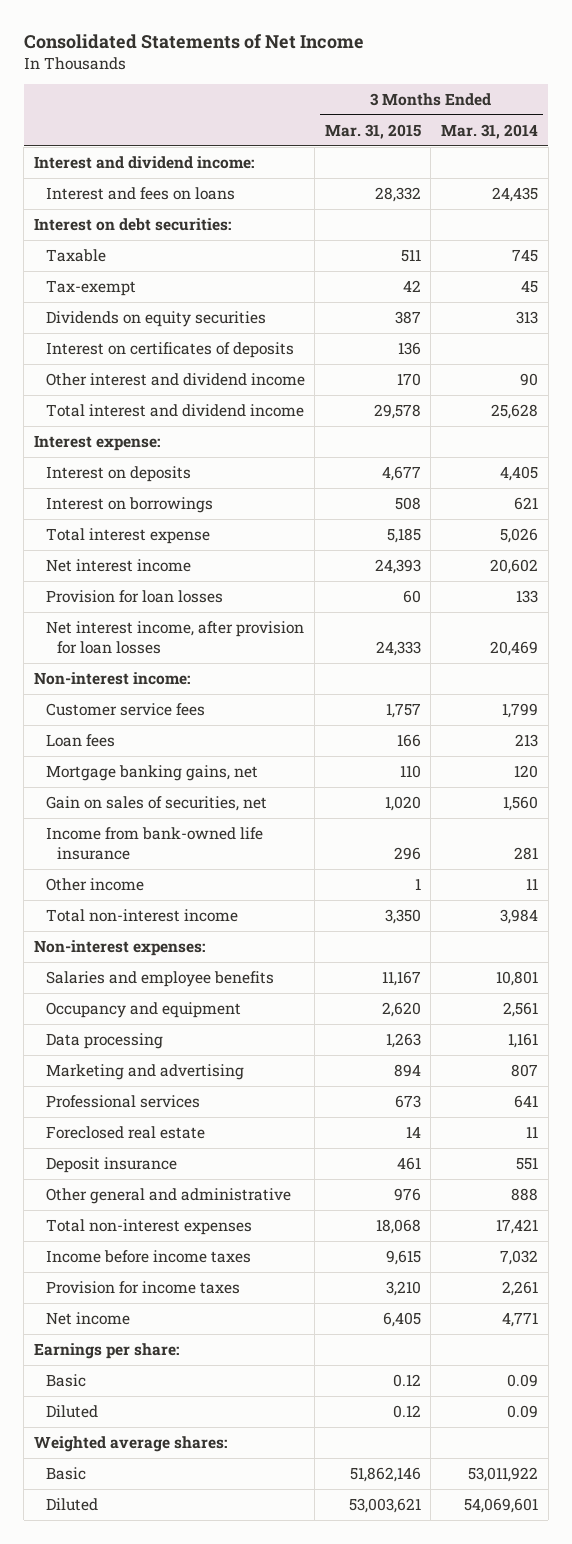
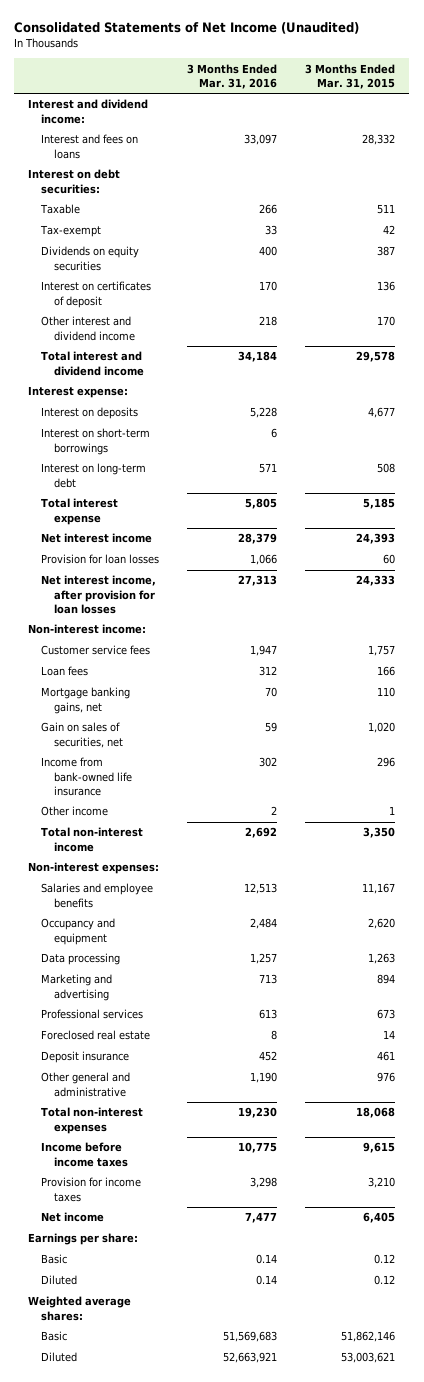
- Consolidated Statements of Net Income
+ Consolidated Statements of Net Income (Unaudited)
- | 3 Months Ended Mar. 31, 2015 | 3 Months Ended Mar. 31, 2014
+ | 3 Months Ended Mar. 31, 2016 | 3 Months Ended Mar. 31, 2015
- Interest on certificates of deposits | 136 |
+ Interest on certificates of deposit | 170 | 136
- Interest on borrowings | 508 | 621
+ Interest on short-term borrowings | 6 |
+ Interest on long-term debt | 571 | 508

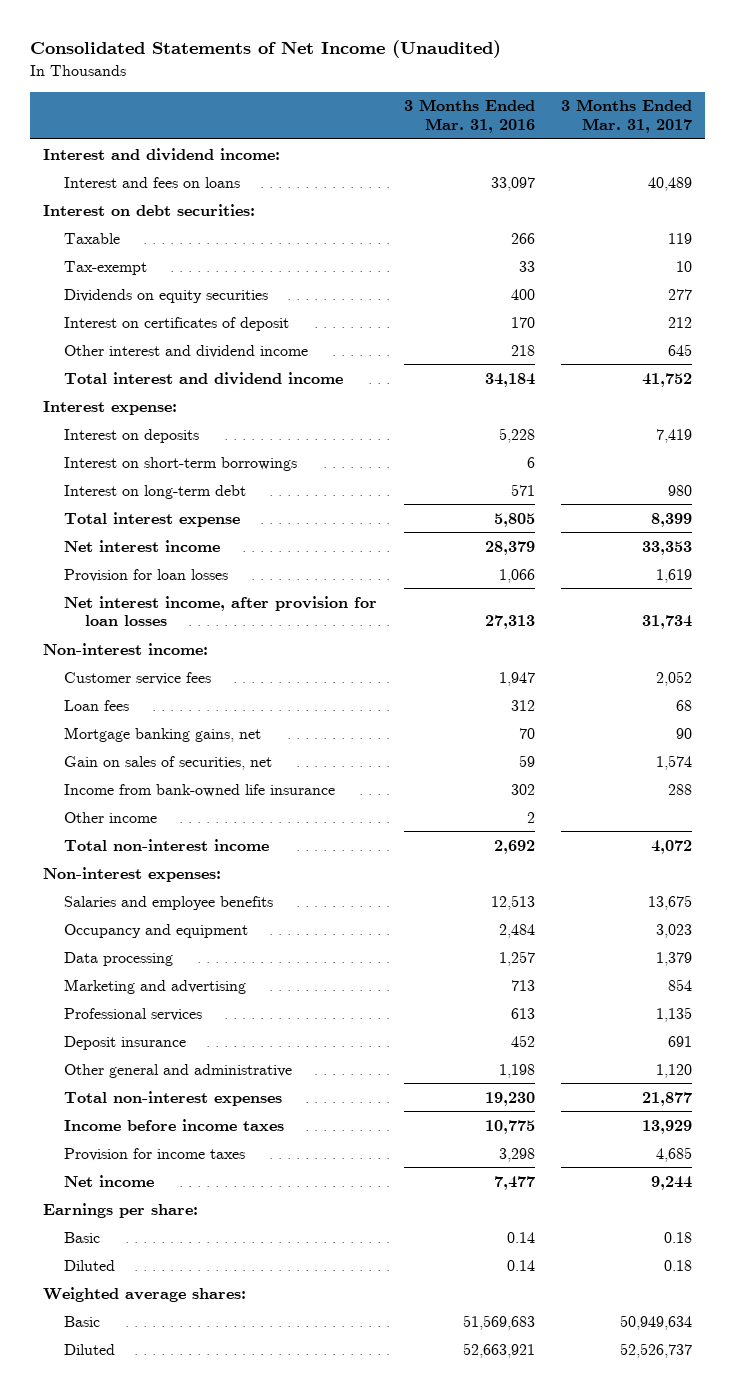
- | 3 Months Ended Mar. 31, 2016 | 3 Months Ended Mar. 31, 2015
+ | 3 Months Ended Mar. 31, 2016 | 3 Months Ended Mar. 31, 2017
- Foreclosed real estate | 8 | 14
- Other general and administrative | 1,190 | 976
+ Other general and administrative | 1,198 | 1,120

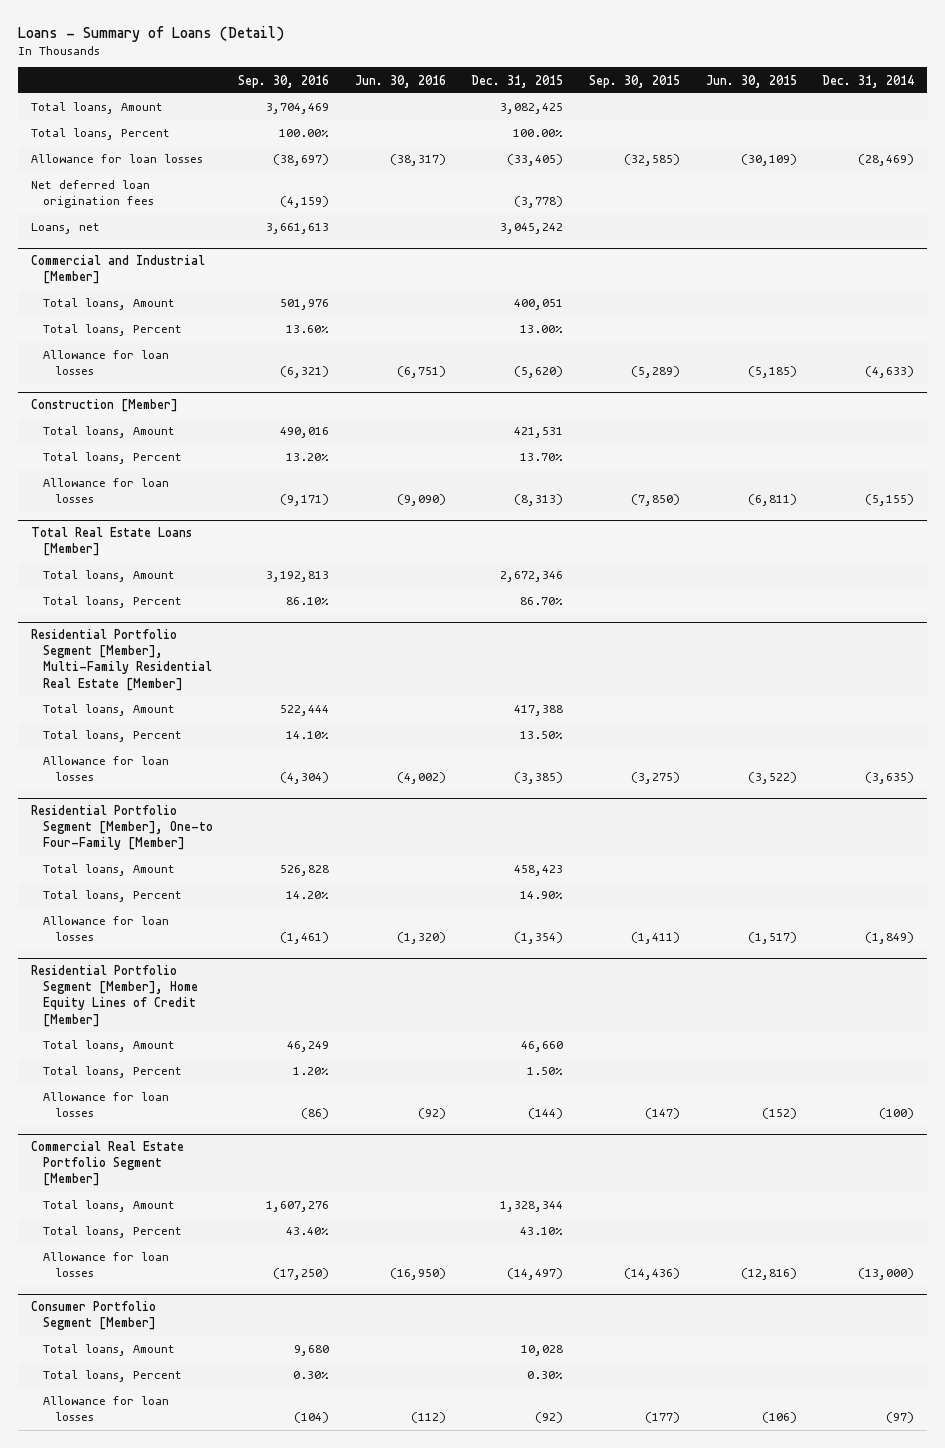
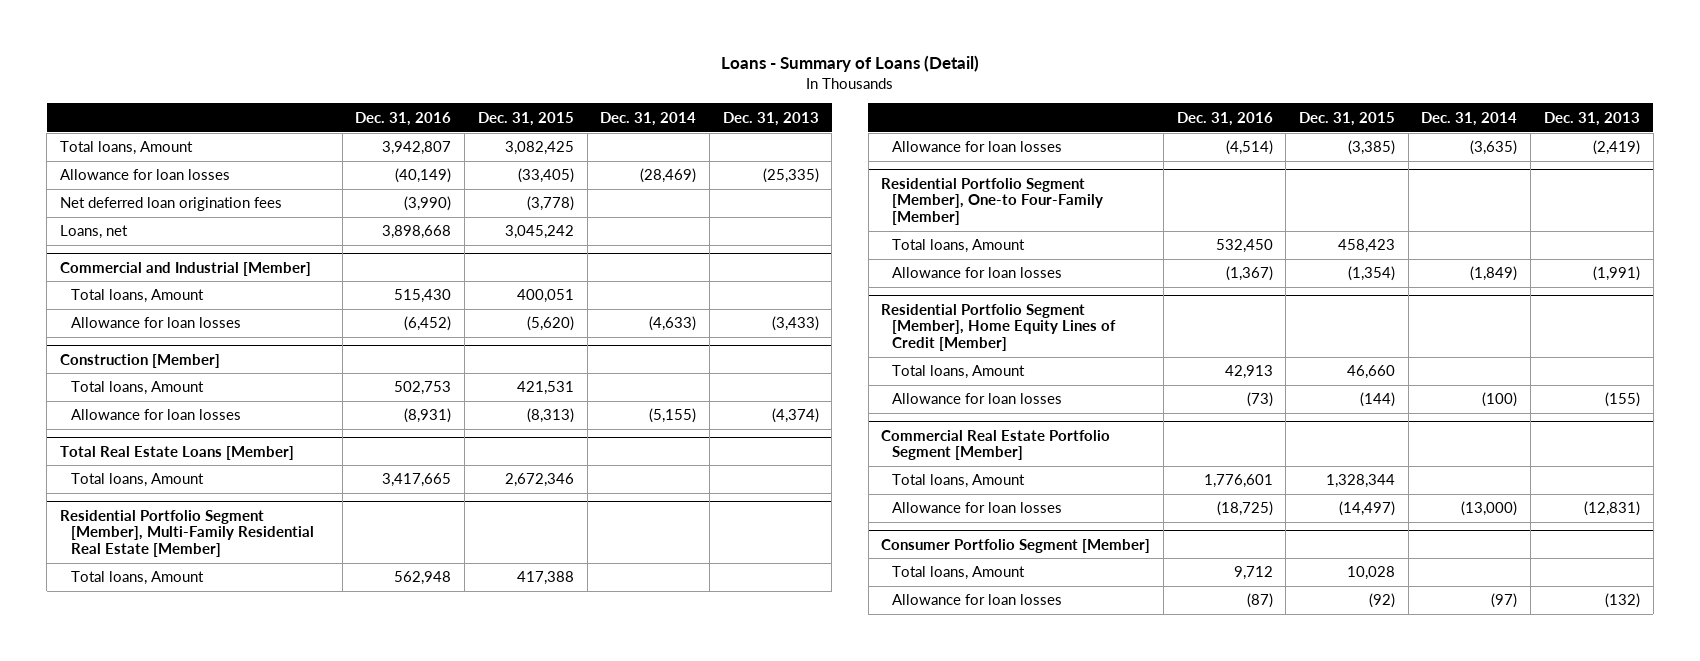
- | Sep. 30, 2016 | Jun. 30, 2016 | Dec. 31, 2015 | Sep. 30, 2015 | Jun. 30, 2015 | Dec. 31, 2014
+ | Dec. 31, 2016 | Dec. 31, 2015 | Dec. 31, 2014 | Dec. 31, 2013
- Total loans, Percent | 100.00% | | 100.00% | | |
@ Commercial and Industrial [Member]
- Total loans, Percent | 13.60% | | 13.00% | | |
@ Construction [Member]
- Total loans, Percent | 13.20% | | 13.70% | | |
@ Total Real Estate Loans [Member]
- Total loans, Percent | 86.10% | | 86.70% | | |
@ Residential Portfolio Segment [Member], Multi-Family Residential Real Estate [Member]
- Total loans, Percent | 14.10% | | 13.50% | | |
@ Residential Portfolio Segment [Member], One-to Four-Family [Member]
- Total loans, Percent | 14.20% | | 14.90% | | |
@ Residential Portfolio Segment [Member], Home Equity Lines of Credit [Member]
- Total loans, Percent | 1.20% | | 1.50% | | |
@ Commercial Real Estate Portfolio Segment [Member]
- Total loans, Percent | 43.40% | | 43.10% | | |
@ Consumer Portfolio Segment [Member]
- Total loans, Percent | 0.30% | | 0.30% | | |

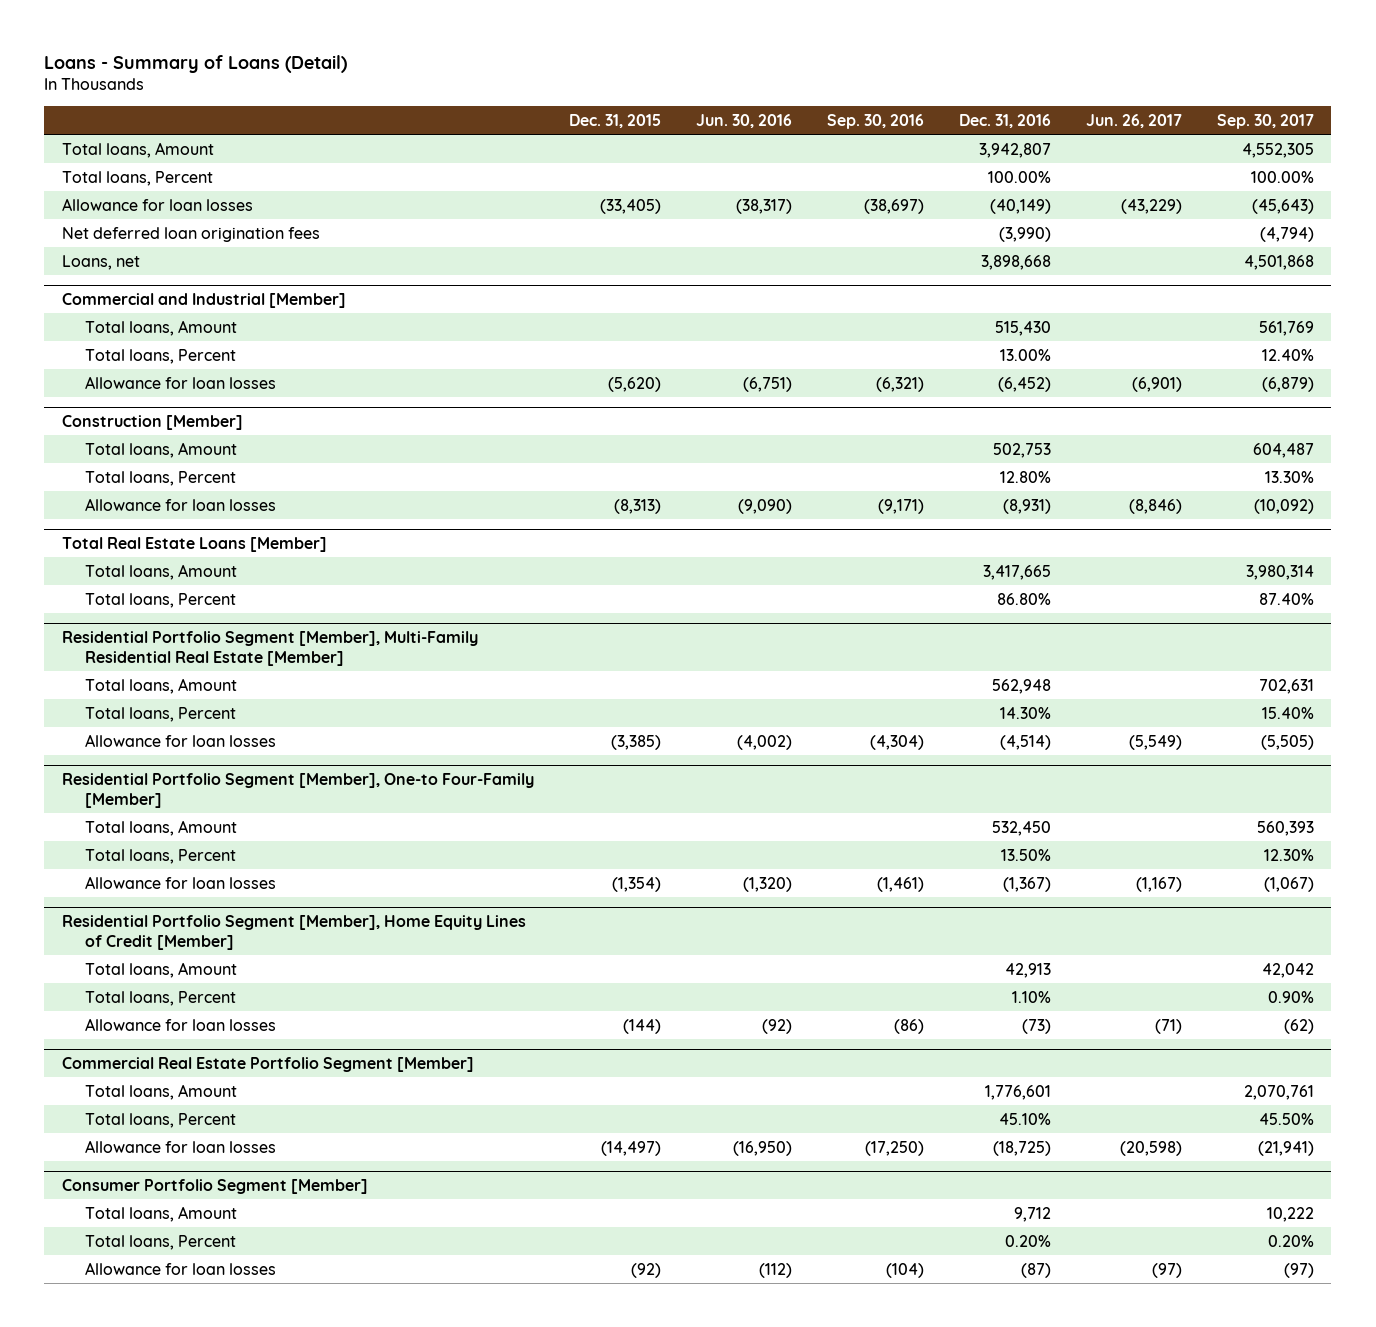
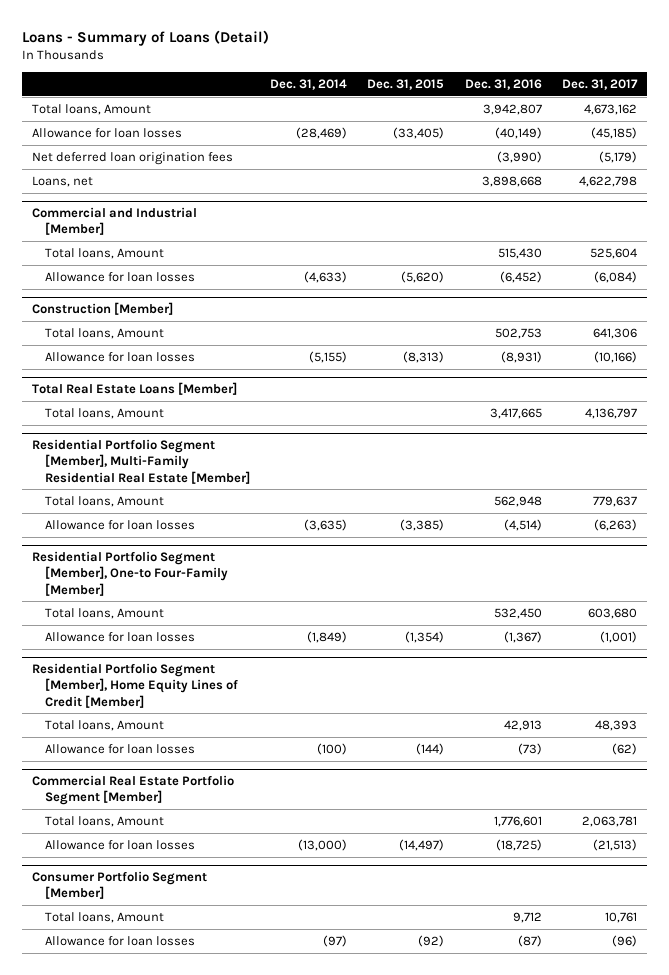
- | Dec. 31, 2015 | Jun. 30, 2016 | Sep. 30, 2016 | Dec. 31, 2016 | Jun. 26, 2017 | Sep. 30, 2017
+ | Dec. 31, 2014 | Dec. 31, 2015 | Dec. 31, 2016 | Dec. 31, 2017
- Total loans, Percent | | | | 100.00% | | 100.00%
@ Commercial and Industrial [Member]
- Total loans, Percent | | | | 13.00% | | 12.40%
@ Construction [Member]
- Total loans, Percent | | | | 12.80% | | 13.30%
@ Total Real Estate Loans [Member]
- Total loans, Percent | | | | 86.80% | | 87.40%
@ Residential Portfolio Segment [Member], Multi-Family Residential Real Estate [Member]
- Total loans, Percent | | | | 14.30% | | 15.40%
@ Residential Portfolio Segment [Member], One-to Four-Family [Member]
- Total loans, Percent | | | | 13.50% | | 12.30%
@ Residential Portfolio Segment [Member], Home Equity Lines of Credit [Member]
- Total loans, Percent | | | | 1.10% | | 0.90%
@ Commercial Real Estate Portfolio Segment [Member]
- Total loans, Percent | | | | 45.10% | | 45.50%
@ Consumer Portfolio Segment [Member]
- Total loans, Percent | | | | 0.20% | | 0.20%

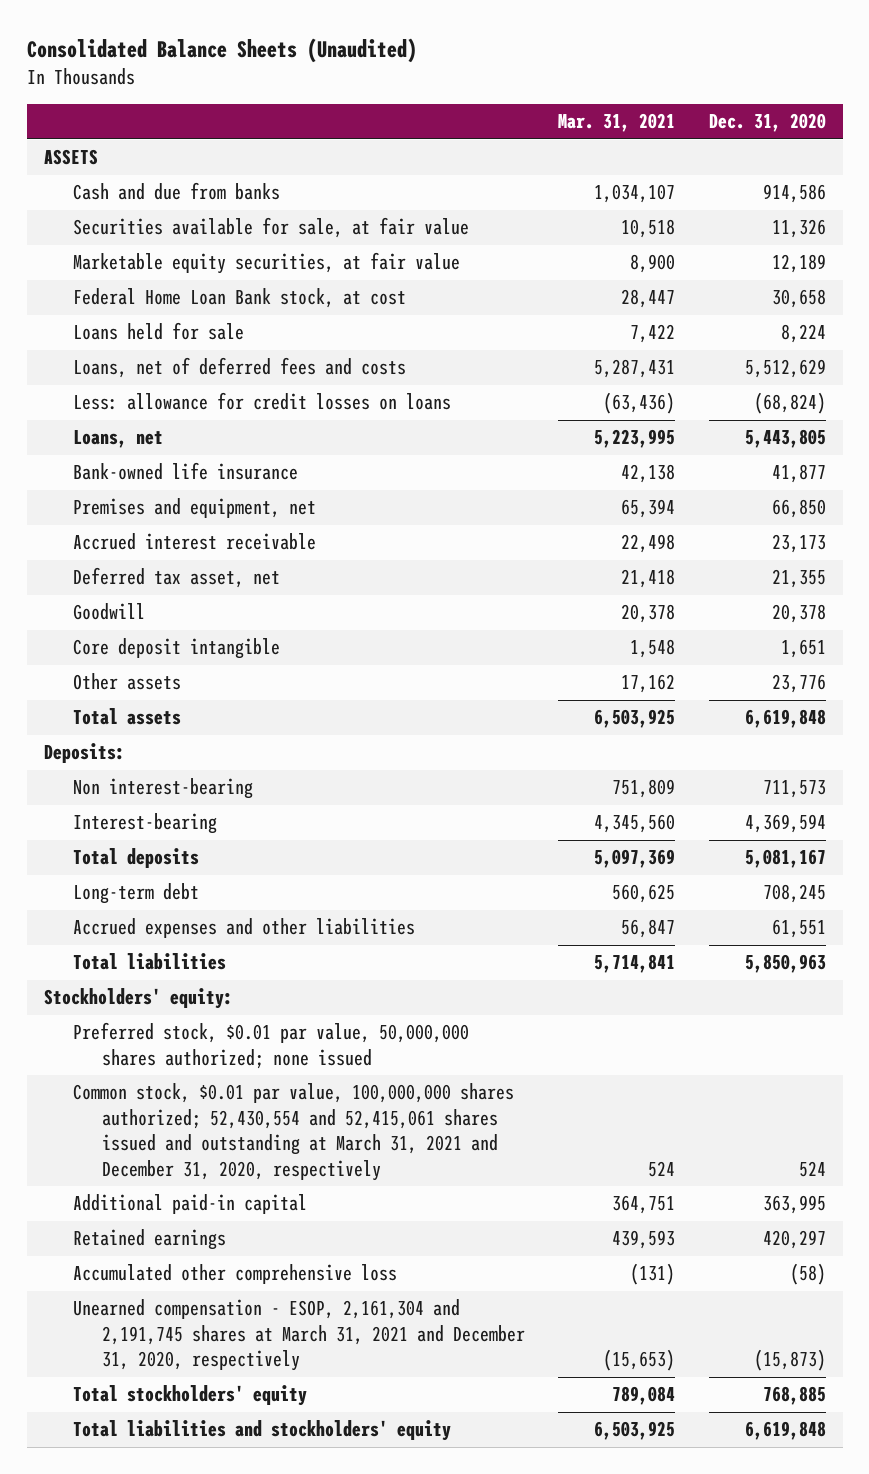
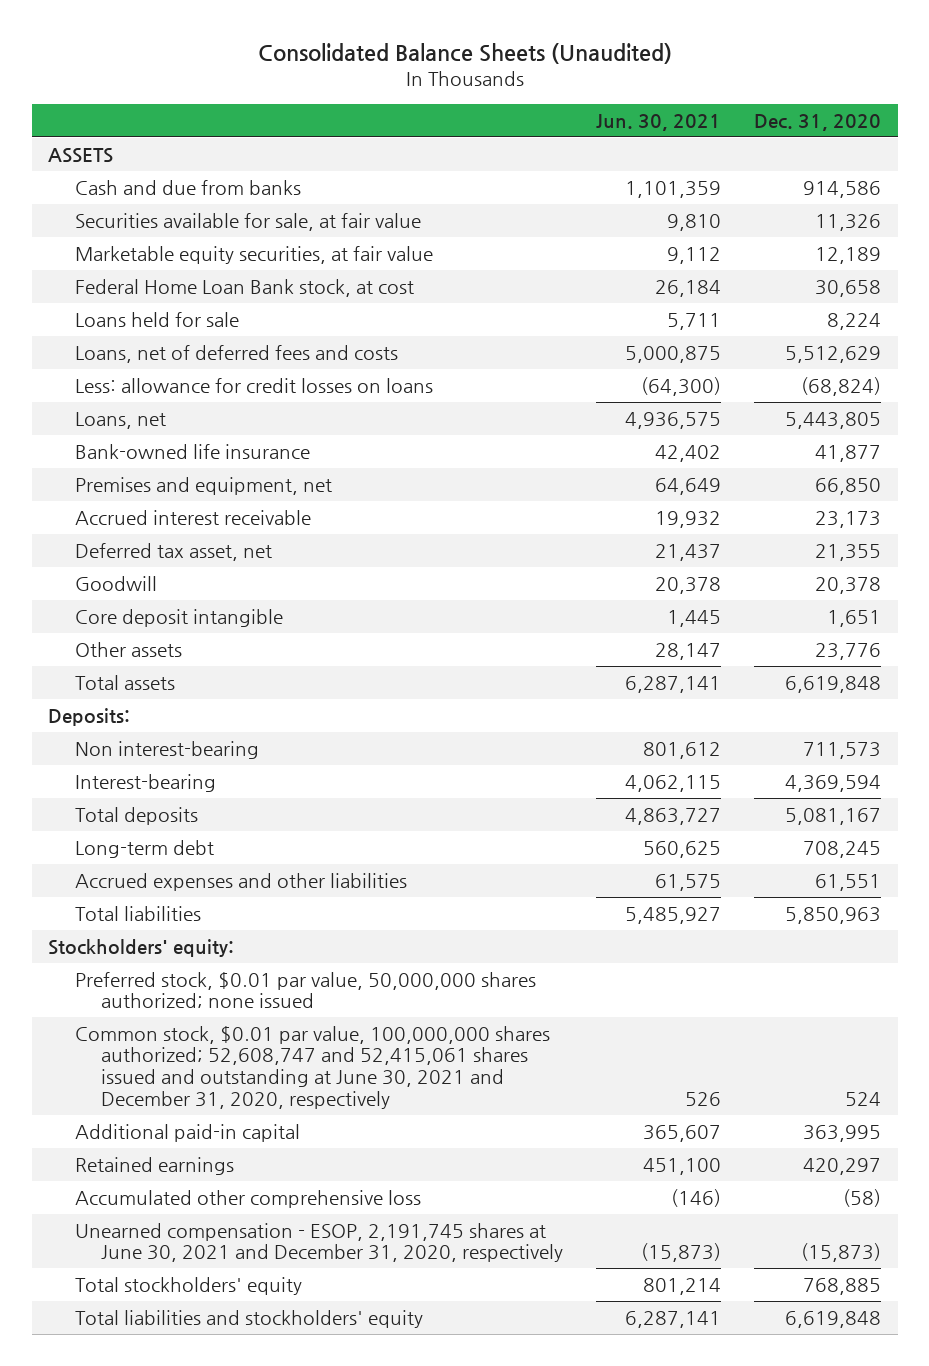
- | Mar. 31, 2021 | Dec. 31, 2020
+ | Jun. 30, 2021 | Dec. 31, 2020
- Common stock, $0.01 par value, 100,000,000 shares authorized; 52,430,554 and 52,415,061 shares issued and outstanding at March 31, 2021 and December 31, 2020, respectively | 524 | 524
+ Common stock, $0.01 par value, 100,000,000 shares authorized; 52,608,747 and 52,415,061 shares issued and outstanding at June 30, 2021 and December 31, 2020, respectively | 526 | 524
- Unearned compensation - ESOP, 2,161,304 and 2,191,745 shares at March 31, 2021 and December 31, 2020, respectively | (15,653) | (15,873)
+ Unearned compensation - ESOP, 2,191,745 shares at June 30, 2021 and December 31, 2020, respectively | (15,873) | (15,873)

